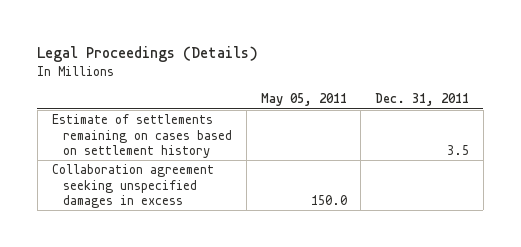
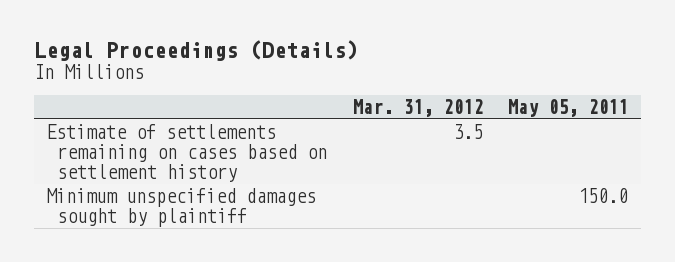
- | May 05, 2011 | Dec. 31, 2011
+ | Mar. 31, 2012 | May 05, 2011
- Collaboration agreement seeking unspecified damages in excess | 150.0 |
+ Minimum unspecified damages sought by plaintiff | | 150.0

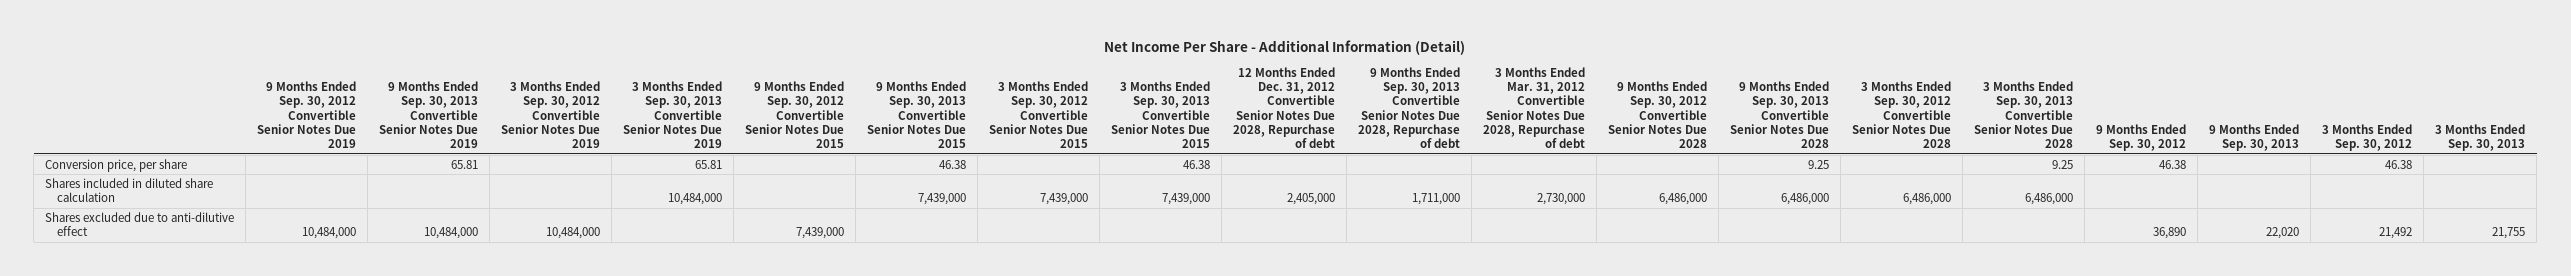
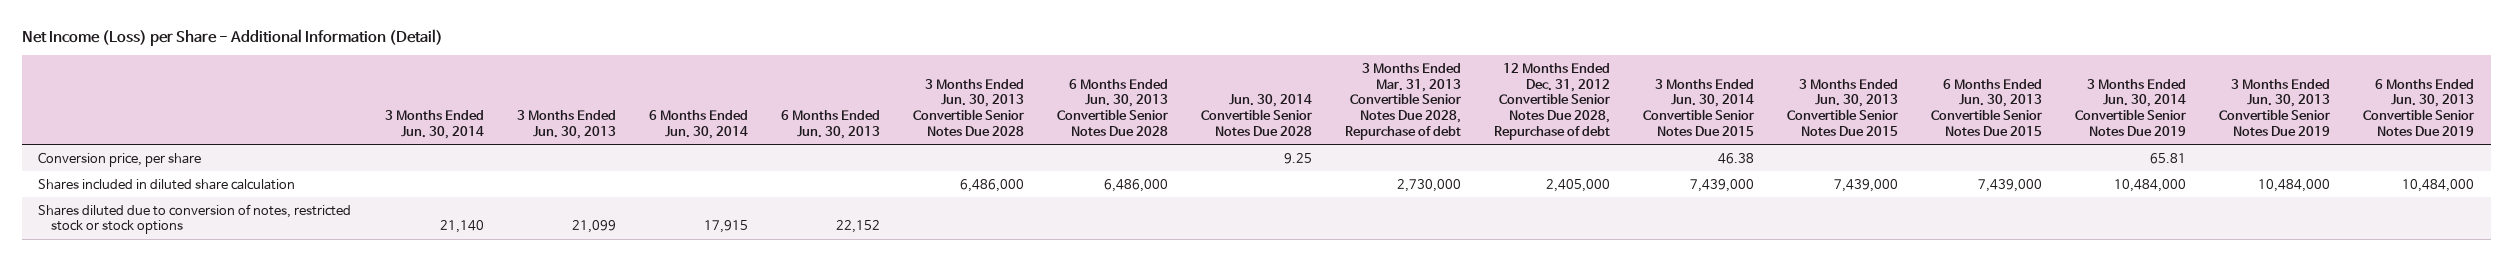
- Net Income Per Share - Additional Information (Detail)
+ Net Income (Loss) per Share - Additional Information (Detail)
- | 9 Months Ended Sep. 30, 2012 Convertible Senior Notes Due 2019 | 9 Months Ended Sep. 30, 2013 Convertible Senior Notes Due 2019 | 3 Months Ended Sep. 30, 2012 Convertible Senior Notes Due 2019 | 3 Months Ended Sep. 30, 2013 Convertible Senior Notes Due 2019 | 9 Months Ended Sep. 30, 2012 Convertible Senior Notes Due 2015 | 9 Months Ended Sep. 30, 2013 Convertible Senior Notes Due 2015 | 3 Months Ended Sep. 30, 2012 Convertible Senior Notes Due 2015 | 3 Months Ended Sep. 30, 2013 Convertible Senior Notes Due 2015 | 12 Months Ended Dec. 31, 2012 Convertible Senior Notes Due 2028, Repurchase of debt | 9 Months Ended Sep. 30, 2013 Convertible Senior Notes Due 2028, Repurchase of debt | 3 Months Ended Mar. 31, 2012 Convertible Senior Notes Due 2028, Repurchase of debt | 9 Months Ended Sep. 30, 2012 Convertible Senior Notes Due 2028 | 9 Months Ended Sep. 30, 2013 Convertible Senior Notes Due 2028 | 3 Months Ended Sep. 30, 2012 Convertible Senior Notes Due 2028 | 3 Months Ended Sep. 30, 2013 Convertible Senior Notes Due 2028 | 9 Months Ended Sep. 30, 2012 | 9 Months Ended Sep. 30, 2013 | 3 Months Ended Sep. 30, 2012 | 3 Months Ended Sep. 30, 2013
+ | 3 Months Ended Jun. 30, 2014 | 3 Months Ended Jun. 30, 2013 | 6 Months Ended Jun. 30, 2014 | 6 Months Ended Jun. 30, 2013 | 3 Months Ended Jun. 30, 2013 Convertible Senior Notes Due 2028 | 6 Months Ended Jun. 30, 2013 Convertible Senior Notes Due 2028 | Jun. 30, 2014 Convertible Senior Notes Due 2028 | 3 Months Ended Mar. 31, 2013 Convertible Senior Notes Due 2028, Repurchase of debt | 12 Months Ended Dec. 31, 2012 Convertible Senior Notes Due 2028, Repurchase of debt | 3 Months Ended Jun. 30, 2014 Convertible Senior Notes Due 2015 | 3 Months Ended Jun. 30, 2013 Convertible Senior Notes Due 2015 | 6 Months Ended Jun. 30, 2013 Convertible Senior Notes Due 2015 | 3 Months Ended Jun. 30, 2014 Convertible Senior Notes Due 2019 | 3 Months Ended Jun. 30, 2013 Convertible Senior Notes Due 2019 | 6 Months Ended Jun. 30, 2013 Convertible Senior Notes Due 2019
- Shares excluded due to anti-dilutive effect | 10,484,000 | 10,484,000 | 10,484,000 | | 7,439,000 | | | | | | | | | | | 36,890 | 22,020 | 21,492 | 21,755
+ Shares diluted due to conversion of notes, restricted stock or stock options | 21,140 | 21,099 | 17,915 | 22,152 | | | | | | | | | | |

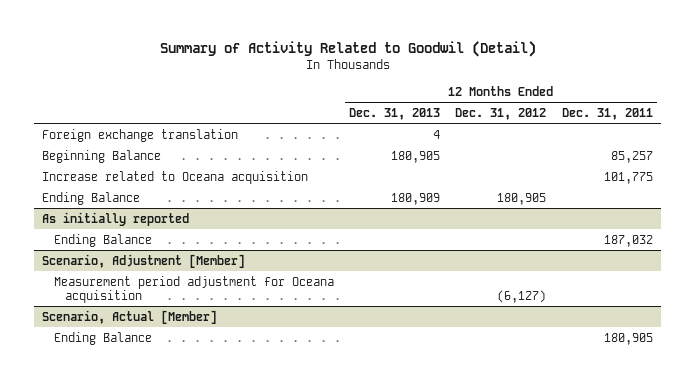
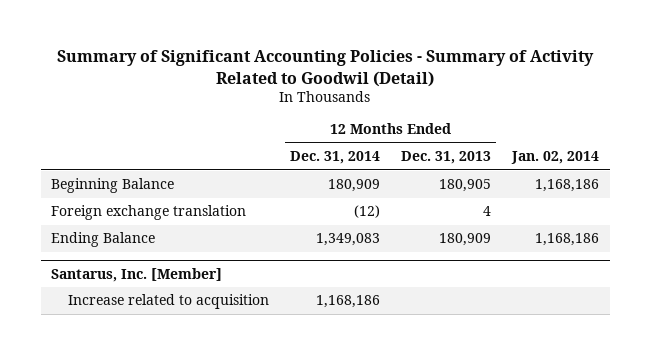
- Summary of Activity Related to Goodwil (Detail)
+ Summary of Significant Accounting Policies - Summary of Activity Related to Goodwil (Detail)
- | 12 Months Ended Dec. 31, 2013 | 12 Months Ended Dec. 31, 2012 | 12 Months Ended Dec. 31, 2011
+ | 12 Months Ended Dec. 31, 2014 | 12 Months Ended Dec. 31, 2013 | Jan. 02, 2014
- Increase related to Oceana acquisition | | | 101,775
moved down: Foreign exchange translation | (12) | 4 |
- As initially reported
- Ending Balance | | | 187,032
- Scenario, Adjustment [Member]
- Measurement period adjustment for Oceana acquisition | | (6,127) |
- Scenario, Actual [Member]
- Ending Balance | | | 180,905
+ Santarus, Inc. [Member]
+ Increase related to acquisition | 1,168,186 | |

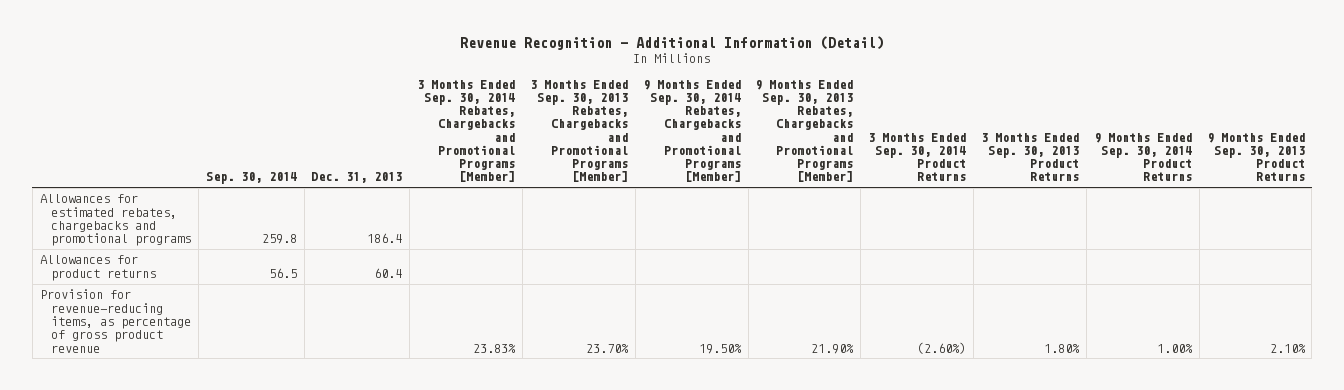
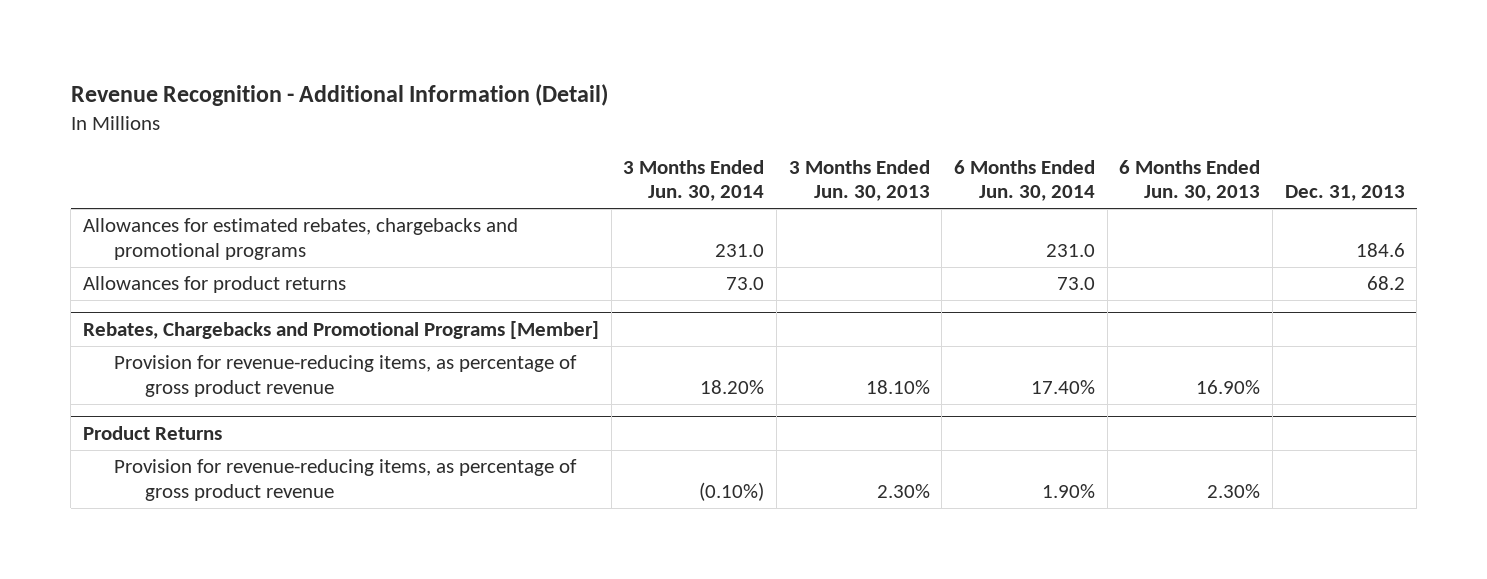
- | Sep. 30, 2014 | Dec. 31, 2013 | 3 Months Ended Sep. 30, 2014 Rebates, Chargebacks and Promotional Programs [Member] | 3 Months Ended Sep. 30, 2013 Rebates, Chargebacks and Promotional Programs [Member] | 9 Months Ended Sep. 30, 2014 Rebates, Chargebacks and Promotional Programs [Member] | 9 Months Ended Sep. 30, 2013 Rebates, Chargebacks and Promotional Programs [Member] | 3 Months Ended Sep. 30, 2014 Product Returns | 3 Months Ended Sep. 30, 2013 Product Returns | 9 Months Ended Sep. 30, 2014 Product Returns | 9 Months Ended Sep. 30, 2013 Product Returns
+ | 3 Months Ended Jun. 30, 2014 | 3 Months Ended Jun. 30, 2013 | 6 Months Ended Jun. 30, 2014 | 6 Months Ended Jun. 30, 2013 | Dec. 31, 2013
- Allowances for estimated rebates, chargebacks and promotional programs | 259.8 | 186.4 | | | | | | | |
- Allowances for product returns | 56.5 | 60.4 | | | | | | | |
- Provision for revenue-reducing items, as percentage of gross product revenue | | | 23.83% | 23.70% | 19.50% | 21.90% | (2.60%) | 1.80% | 1.00% | 2.10%
+ Allowances for estimated rebates, chargebacks and promotional programs | 231.0 | | 231.0 | | 184.6
+ Allowances for product returns | 73.0 | | 73.0 | | 68.2
+ Rebates, Chargebacks and Promotional Programs [Member]
+ Provision for revenue-reducing items, as percentage of gross product revenue | 18.20% | 18.10% | 17.40% | 16.90% |
+ Product Returns
+ Provision for revenue-reducing items, as percentage of gross product revenue | (0.10%) | 2.30% | 1.90% | 2.30% |

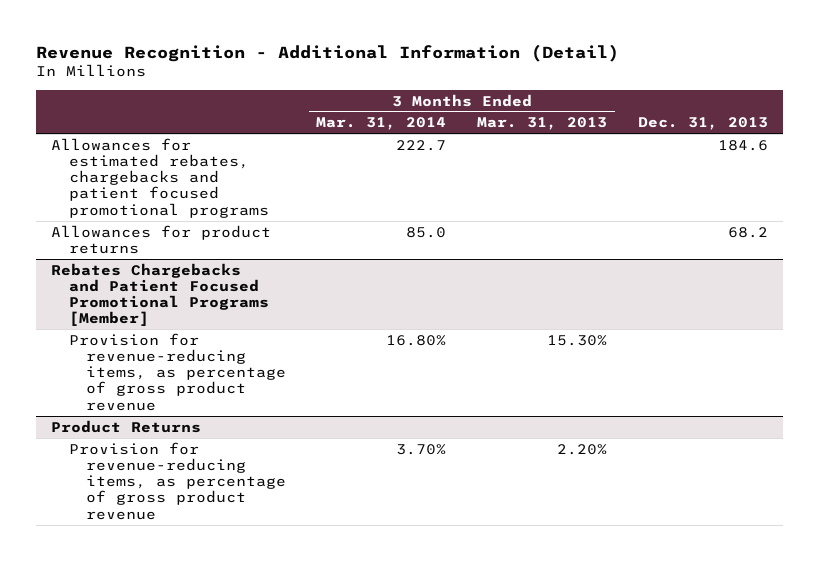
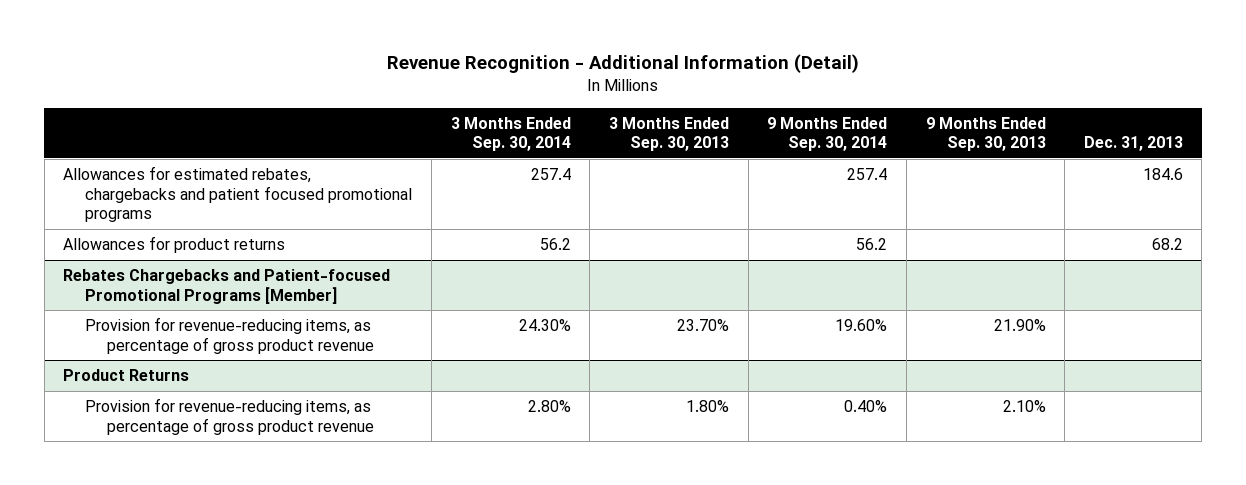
- | 3 Months Ended Mar. 31, 2014 | 3 Months Ended Mar. 31, 2013 | Dec. 31, 2013
+ | 3 Months Ended Sep. 30, 2014 | 3 Months Ended Sep. 30, 2013 | 9 Months Ended Sep. 30, 2014 | 9 Months Ended Sep. 30, 2013 | Dec. 31, 2013
- Rebates Chargebacks and Patient Focused Promotional Programs [Member]
+ Rebates Chargebacks and Patient-focused Promotional Programs [Member]

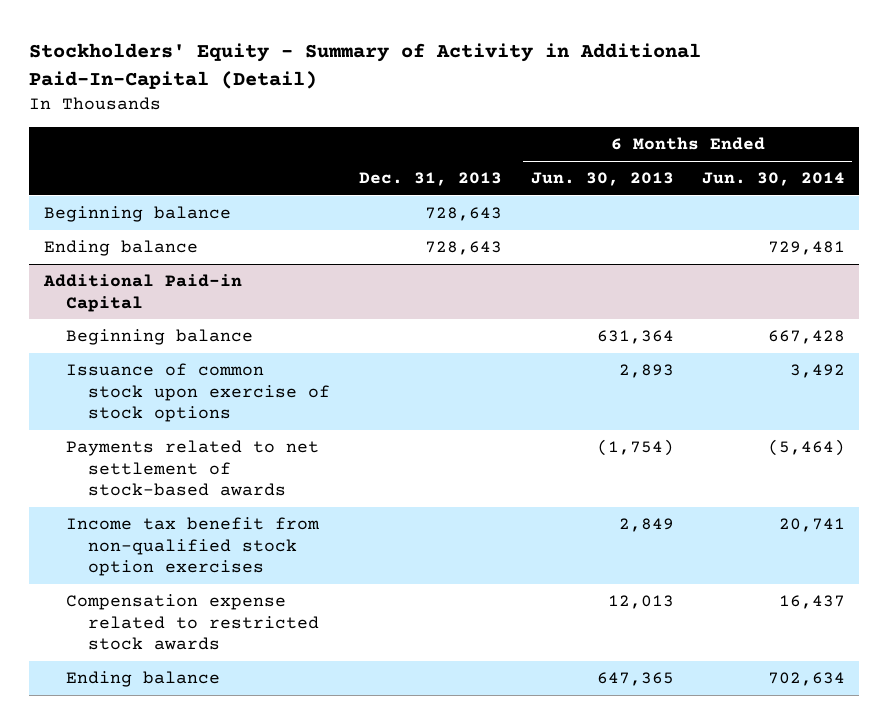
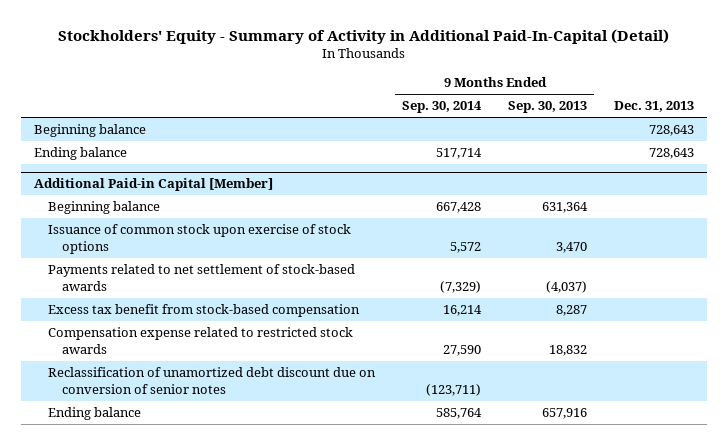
- | Dec. 31, 2013 | 6 Months Ended Jun. 30, 2013 | 6 Months Ended Jun. 30, 2014
+ | 9 Months Ended Sep. 30, 2014 | 9 Months Ended Sep. 30, 2013 | Dec. 31, 2013
- Additional Paid-in Capital
+ Additional Paid-in Capital [Member]
- Income tax benefit from non-qualified stock option exercises | | 2,849 | 20,741
+ Excess tax benefit from stock-based compensation | 16,214 | 8,287 |
+ Reclassification of unamortized debt discount due on conversion of senior notes | (123,711) | |

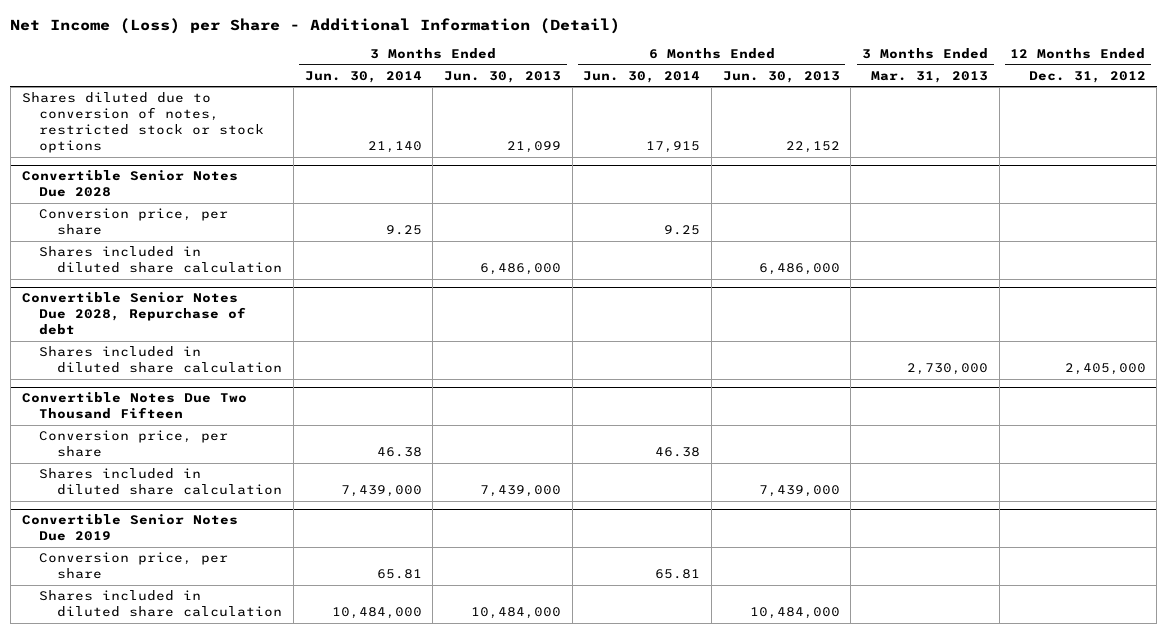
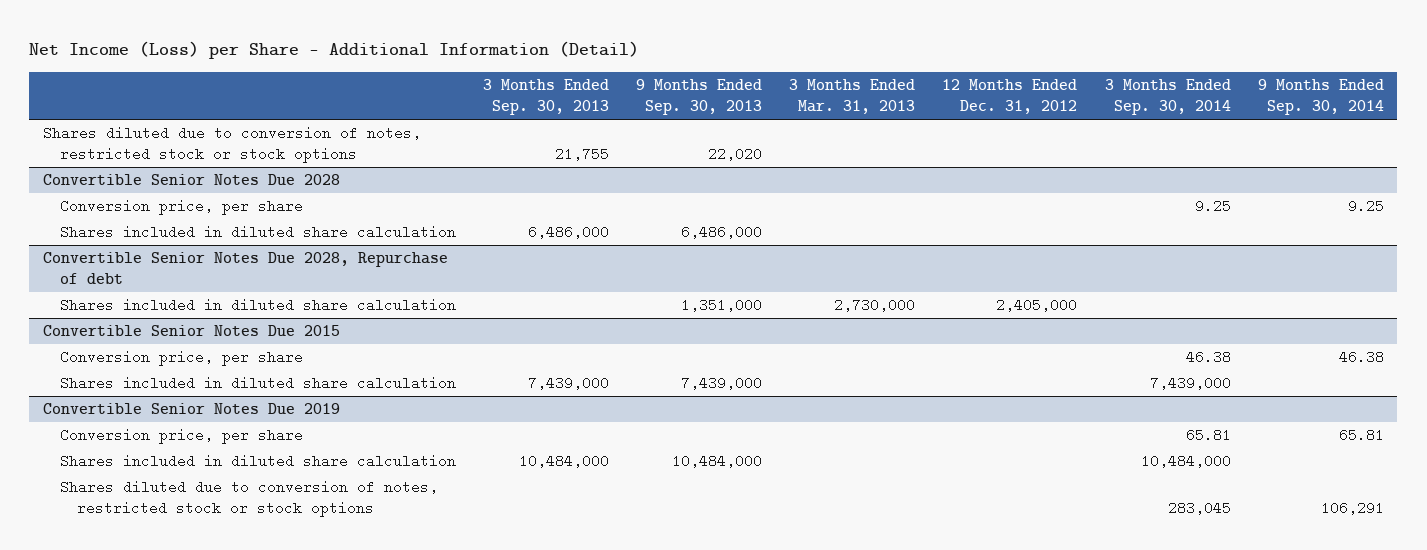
- | 3 Months Ended Jun. 30, 2014 | 3 Months Ended Jun. 30, 2013 | 6 Months Ended Jun. 30, 2014 | 6 Months Ended Jun. 30, 2013 | 3 Months Ended Mar. 31, 2013 | 12 Months Ended Dec. 31, 2012
+ | 3 Months Ended Sep. 30, 2013 | 9 Months Ended Sep. 30, 2013 | 3 Months Ended Mar. 31, 2013 | 12 Months Ended Dec. 31, 2012 | 3 Months Ended Sep. 30, 2014 | 9 Months Ended Sep. 30, 2014
- Convertible Notes Due Two Thousand Fifteen
+ Convertible Senior Notes Due 2015
@ Convertible Senior Notes Due 2019
+ Shares diluted due to conversion of notes, restricted stock or stock options | | | | | 283,045 | 106,291

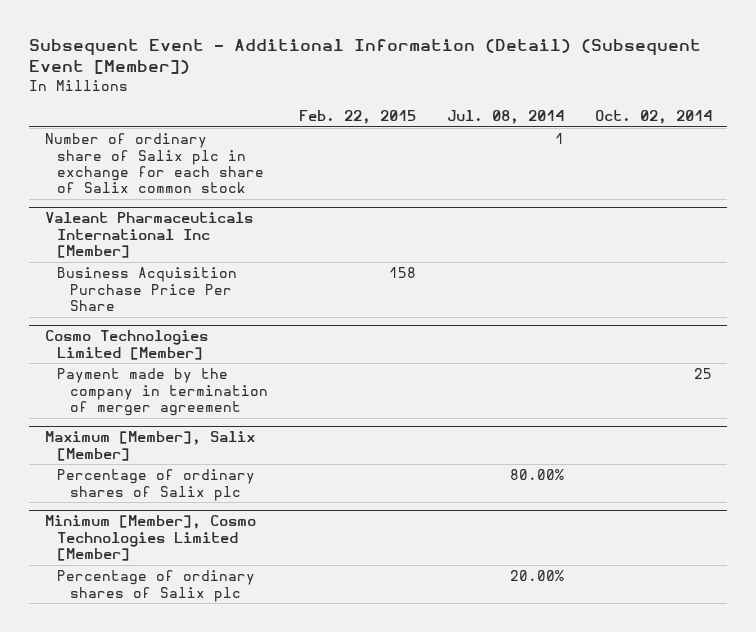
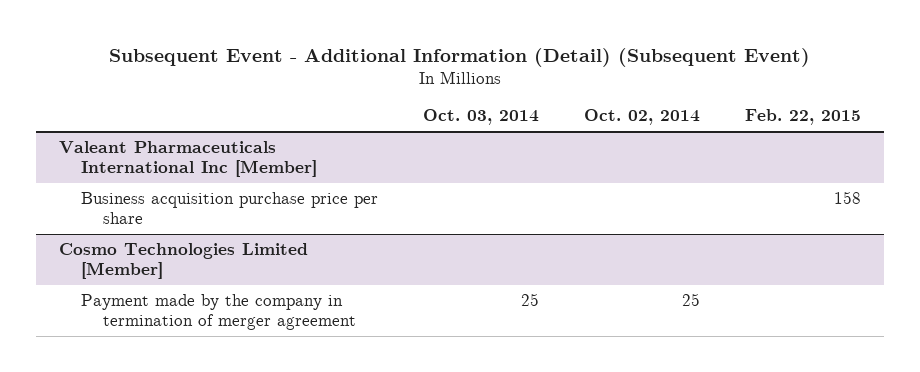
- Subsequent Event - Additional Information (Detail) (Subsequent Event [Member])
+ Subsequent Event - Additional Information (Detail) (Subsequent Event)
- | Feb. 22, 2015 | Jul. 08, 2014 | Oct. 02, 2014
+ | Oct. 03, 2014 | Oct. 02, 2014 | Feb. 22, 2015
- Number of ordinary share of Salix plc in exchange for each share of Salix common stock | | 1 |
@ Valeant Pharmaceuticals International Inc [Member]
- Business Acquisition Purchase Price Per Share | 158 | |
+ Business acquisition purchase price per share | | | 158
- Maximum [Member], Salix [Member]
- Percentage of ordinary shares of Salix plc | | 80.00% |
- Minimum [Member], Cosmo Technologies Limited [Member]
- Percentage of ordinary shares of Salix plc | | 20.00% |

